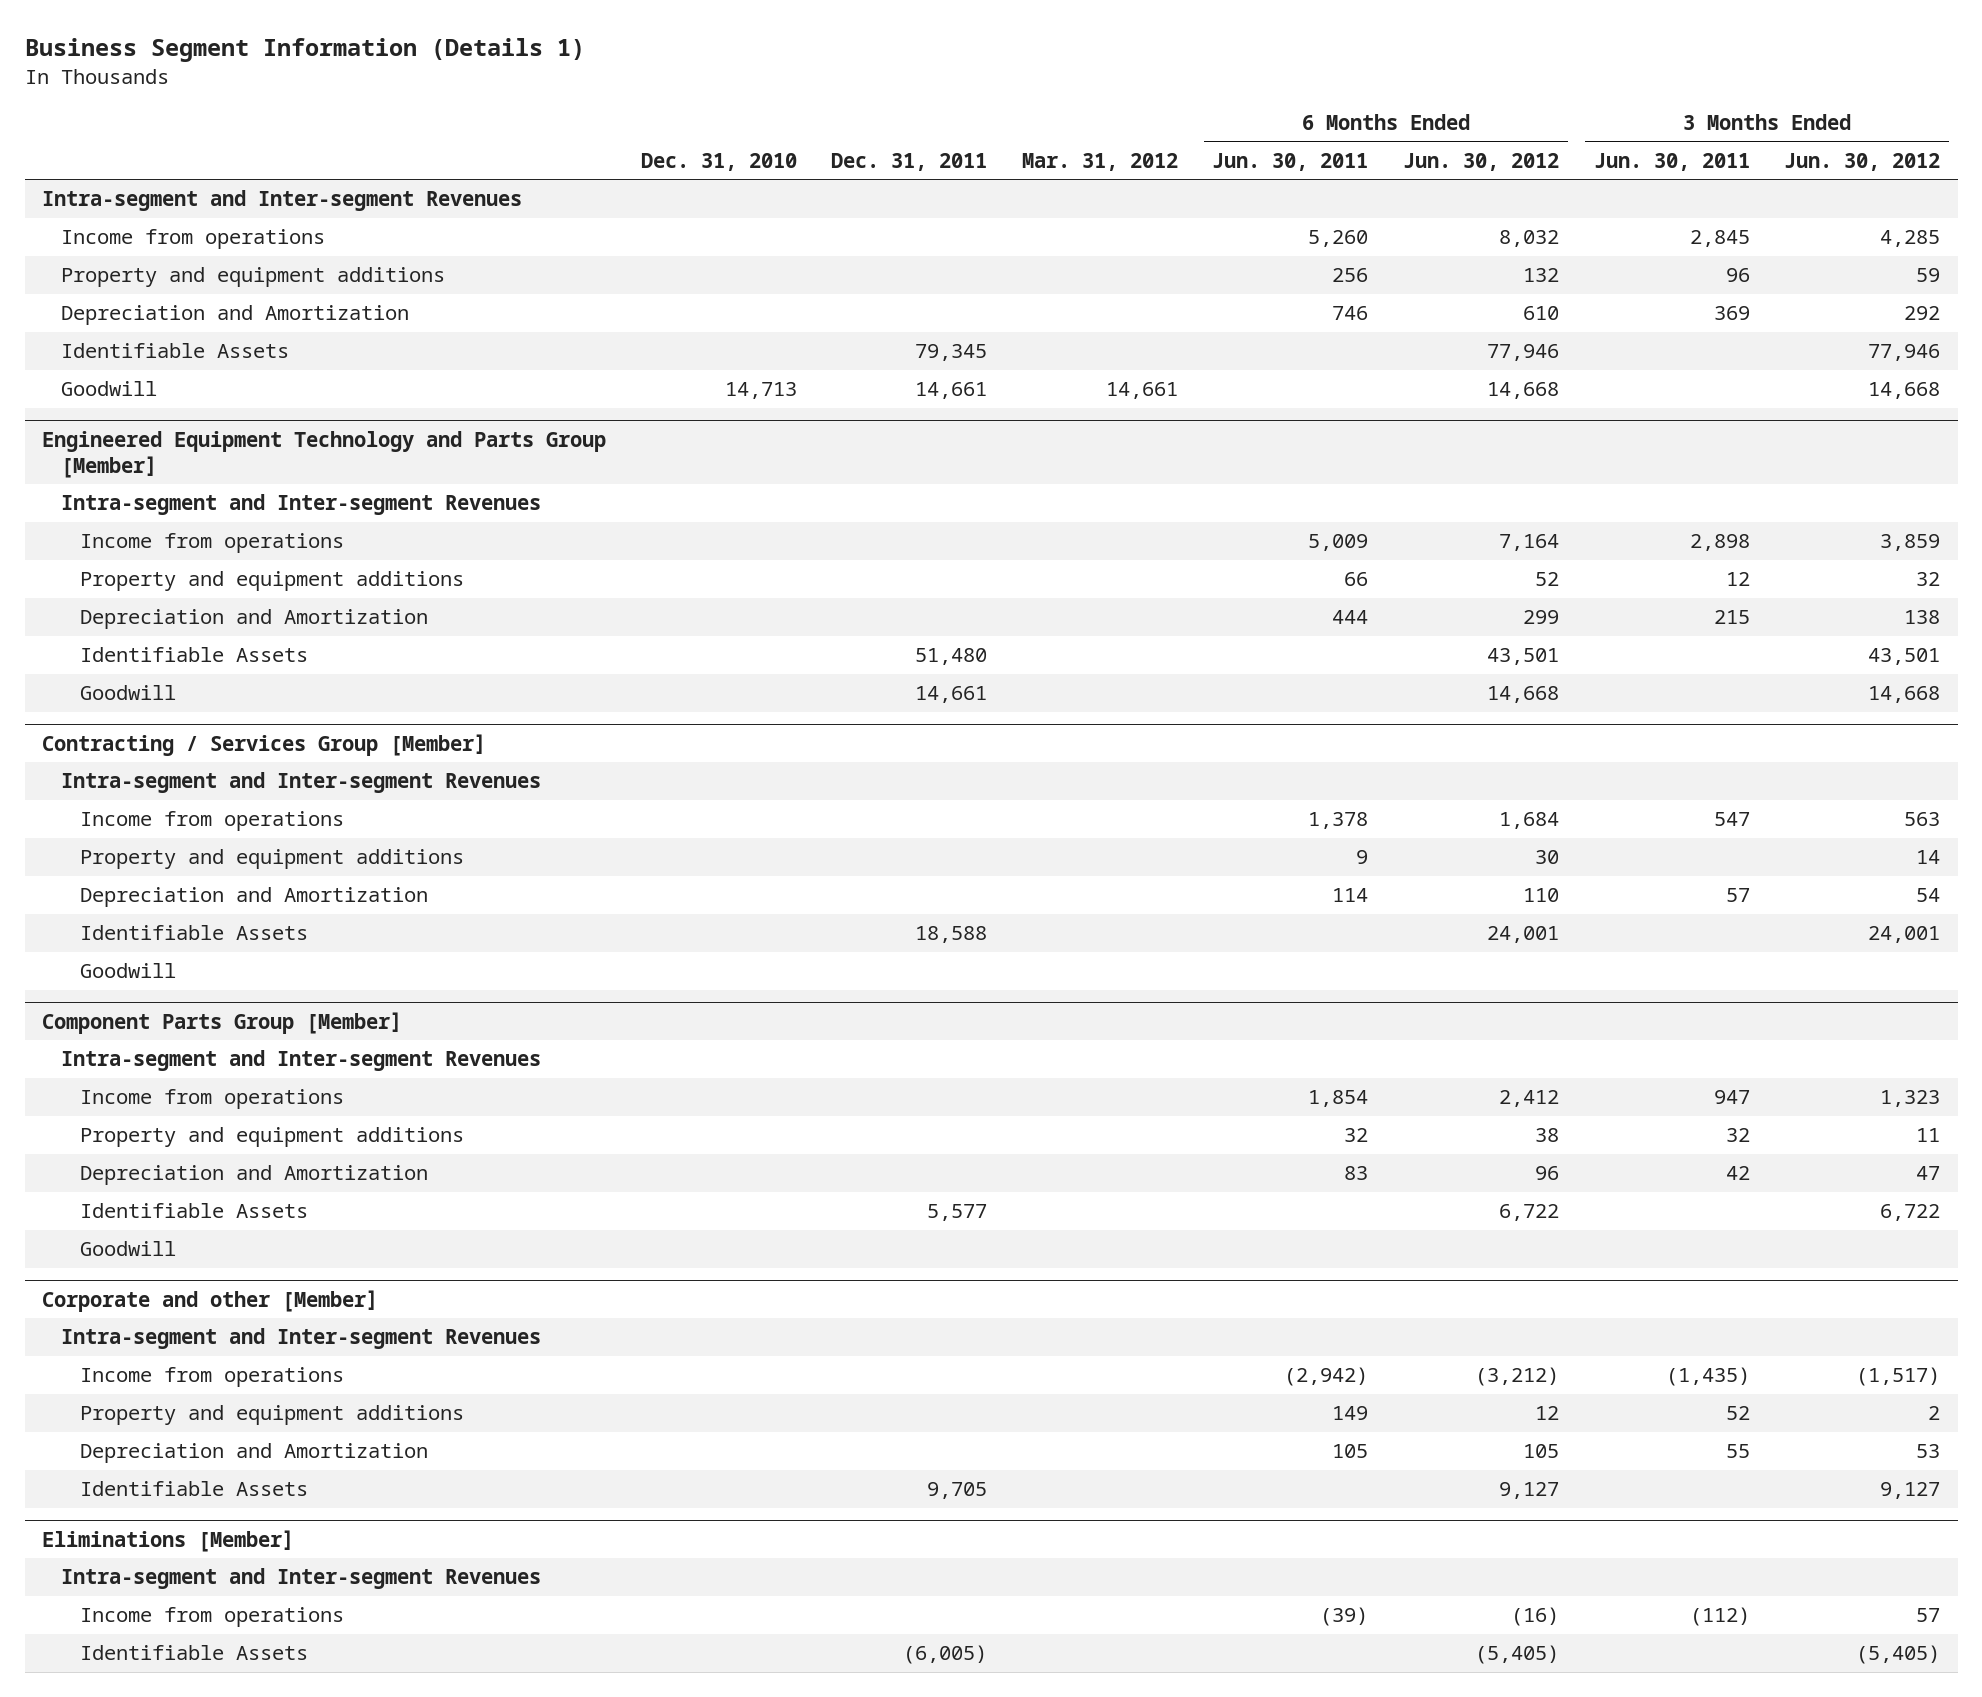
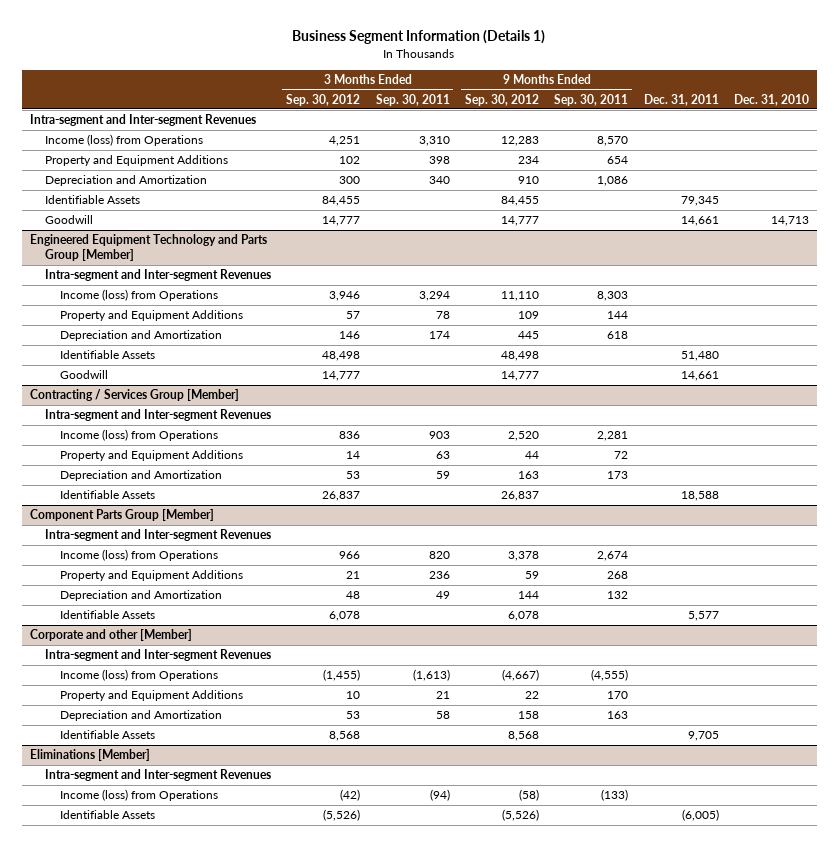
- | Dec. 31, 2010 | Dec. 31, 2011 | Mar. 31, 2012 | 6 Months Ended Jun. 30, 2011 | 6 Months Ended Jun. 30, 2012 | 3 Months Ended Jun. 30, 2011 | 3 Months Ended Jun. 30, 2012
+ | 3 Months Ended Sep. 30, 2012 | 3 Months Ended Sep. 30, 2011 | 9 Months Ended Sep. 30, 2012 | 9 Months Ended Sep. 30, 2011 | Dec. 31, 2011 | Dec. 31, 2010
- Income from operations | | | | 5,260 | 8,032 | 2,845 | 4,285
- Property and equipment additions | | | | 256 | 132 | 96 | 59
+ Income (loss) from Operations | 4,251 | 3,310 | 12,283 | 8,570 | |
+ Property and Equipment Additions | 102 | 398 | 234 | 654 | |
@ Engineered Equipment Technology and Parts Group [Member]
- Income from operations | | | | 5,009 | 7,164 | 2,898 | 3,859
- Property and equipment additions | | | | 66 | 52 | 12 | 32
+ Income (loss) from Operations | 3,946 | 3,294 | 11,110 | 8,303 | |
+ Property and Equipment Additions | 57 | 78 | 109 | 144 | |
@ Contracting / Services Group [Member]
- Income from operations | | | | 1,378 | 1,684 | 547 | 563
- Property and equipment additions | | | | 9 | 30 | | 14
+ Income (loss) from Operations | 836 | 903 | 2,520 | 2,281 | |
+ Property and Equipment Additions | 14 | 63 | 44 | 72 | |
- Goodwill
@ Component Parts Group [Member]
- Income from operations | | | | 1,854 | 2,412 | 947 | 1,323
- Property and equipment additions | | | | 32 | 38 | 32 | 11
+ Income (loss) from Operations | 966 | 820 | 3,378 | 2,674 | |
+ Property and Equipment Additions | 21 | 236 | 59 | 268 | |
- Goodwill
@ Corporate and other [Member]
- Income from operations | | | | (2,942) | (3,212) | (1,435) | (1,517)
- Property and equipment additions | | | | 149 | 12 | 52 | 2
+ Income (loss) from Operations | (1,455) | (1,613) | (4,667) | (4,555) | |
+ Property and Equipment Additions | 10 | 21 | 22 | 170 | |
@ Eliminations [Member]
- Income from operations | | | | (39) | (16) | (112) | 57
+ Income (loss) from Operations | (42) | (94) | (58) | (133) | |

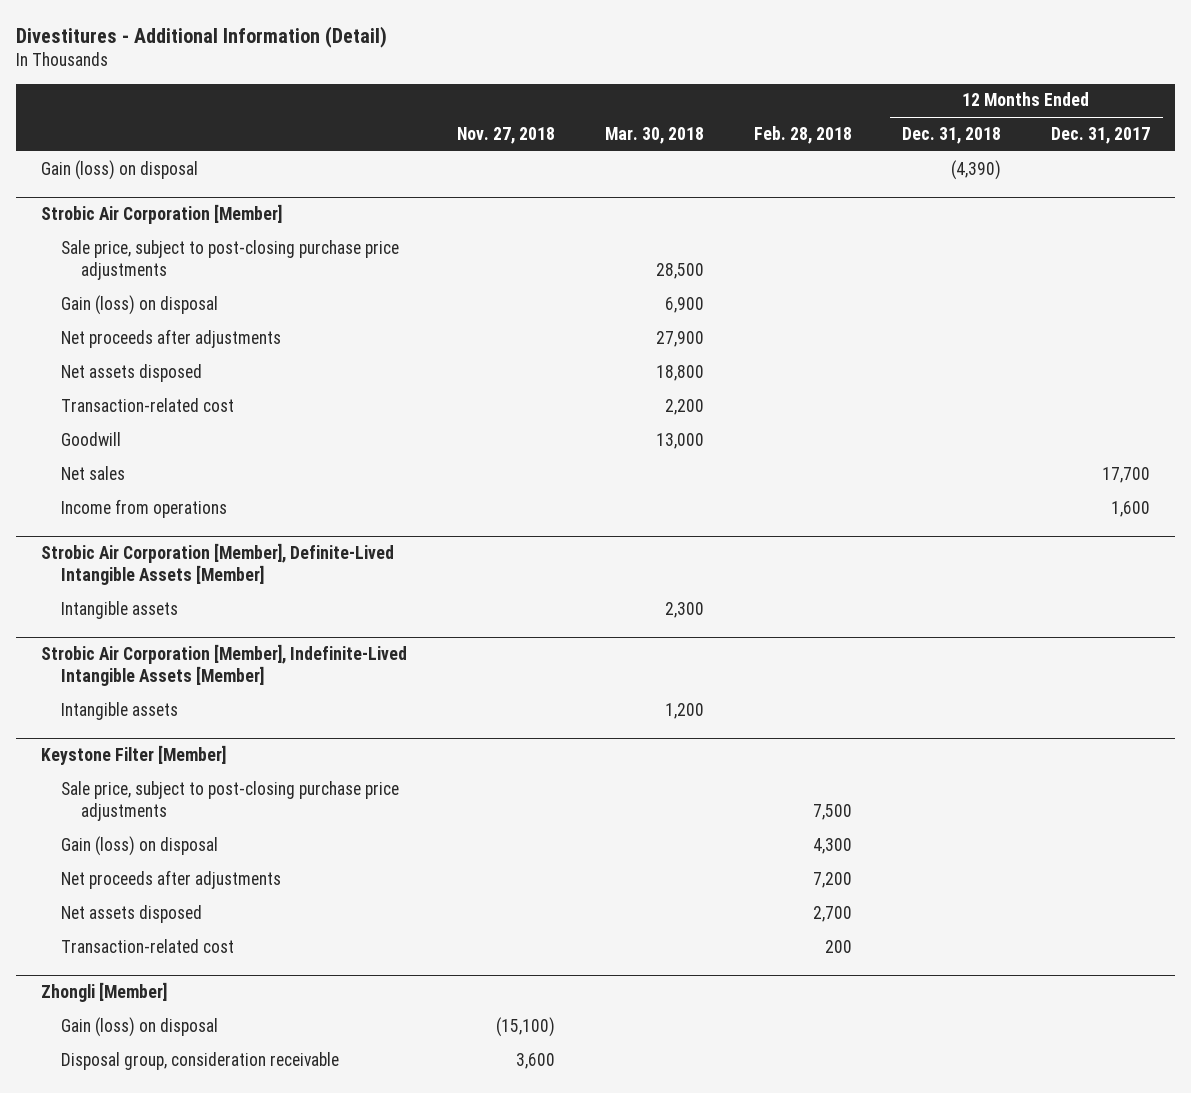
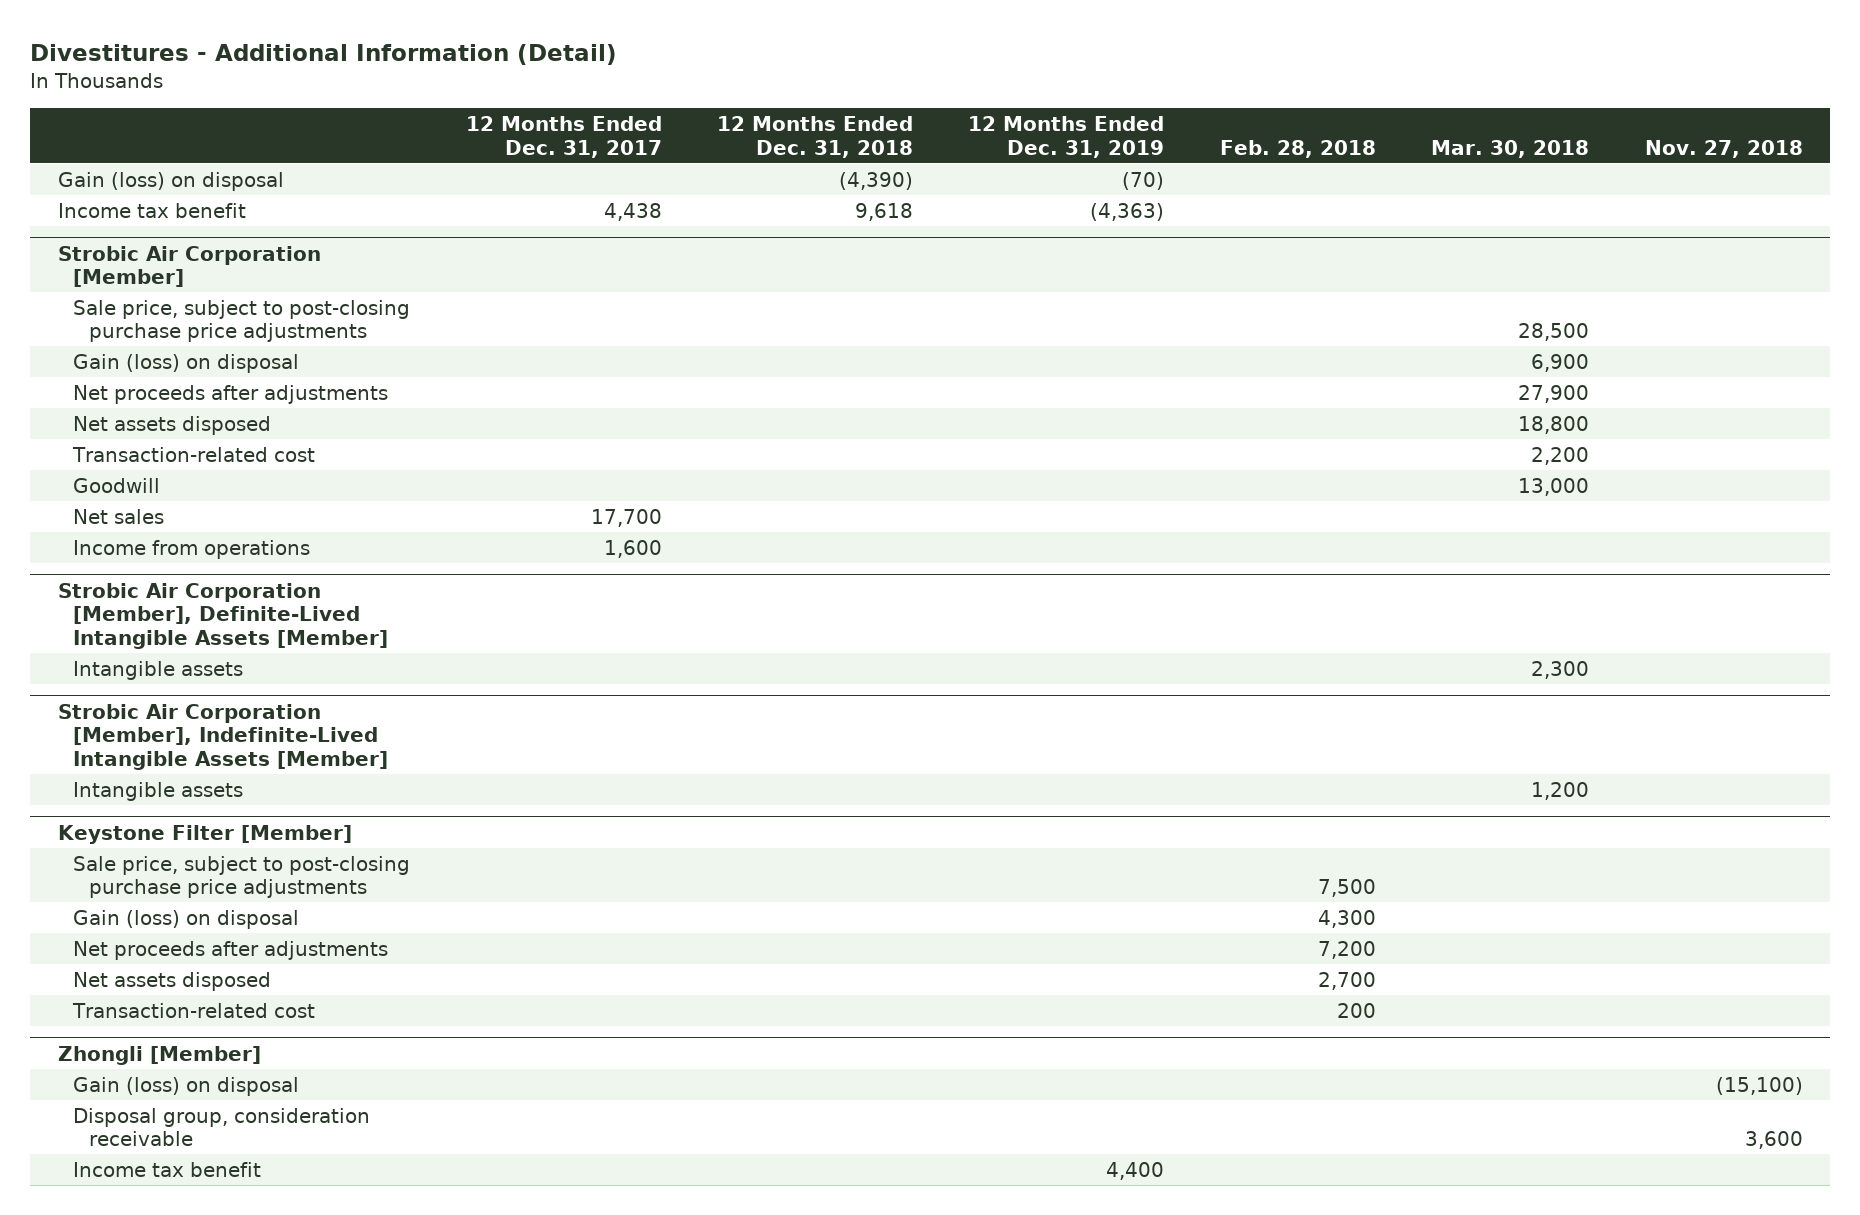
- | Nov. 27, 2018 | Mar. 30, 2018 | Feb. 28, 2018 | 12 Months Ended Dec. 31, 2018 | 12 Months Ended Dec. 31, 2017
+ | 12 Months Ended Dec. 31, 2017 | 12 Months Ended Dec. 31, 2018 | 12 Months Ended Dec. 31, 2019 | Feb. 28, 2018 | Mar. 30, 2018 | Nov. 27, 2018
+ Income tax benefit | 4,438 | 9,618 | (4,363) | | |
@ Zhongli [Member]
+ Income tax benefit | | | 4,400 | | |

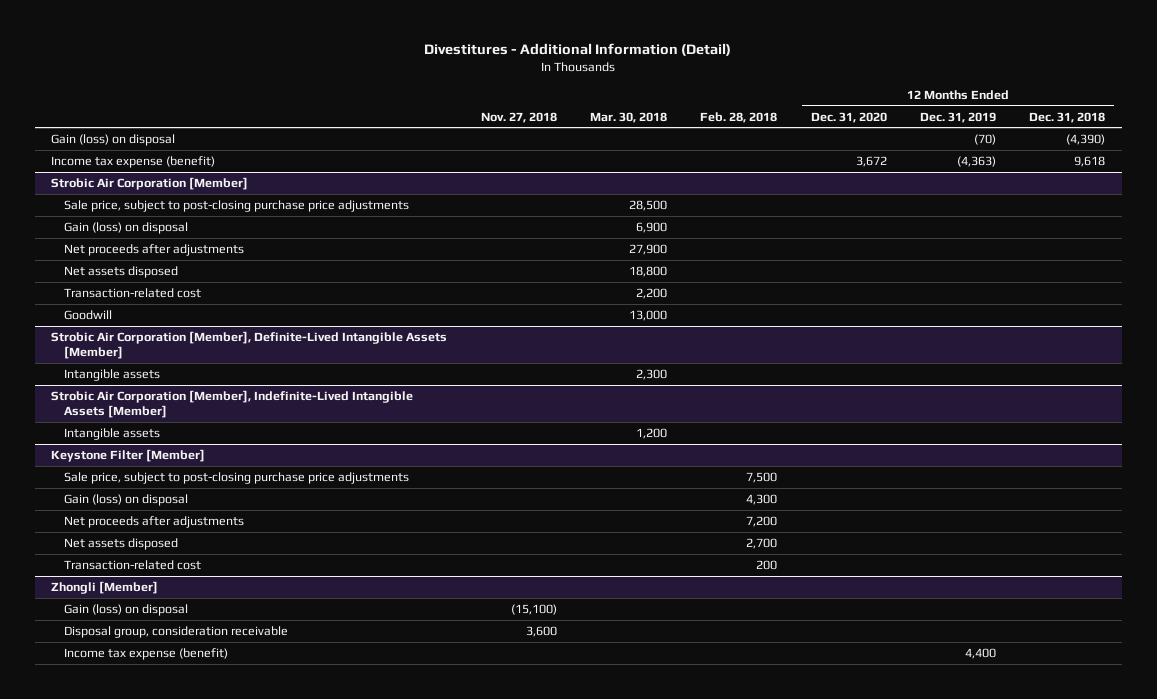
- | 12 Months Ended Dec. 31, 2017 | 12 Months Ended Dec. 31, 2018 | 12 Months Ended Dec. 31, 2019 | Feb. 28, 2018 | Mar. 30, 2018 | Nov. 27, 2018
+ | Nov. 27, 2018 | Mar. 30, 2018 | Feb. 28, 2018 | 12 Months Ended Dec. 31, 2020 | 12 Months Ended Dec. 31, 2019 | 12 Months Ended Dec. 31, 2018
- Income tax benefit | 4,438 | 9,618 | (4,363) | | |
+ Income tax expense (benefit) | | | | 3,672 | (4,363) | 9,618
@ Strobic Air Corporation [Member]
- Net sales | 17,700 | | | | |
- Income from operations | 1,600 | | | | |
@ Zhongli [Member]
- Income tax benefit | | | 4,400 | | |
+ Income tax expense (benefit) | | | | | 4,400 |

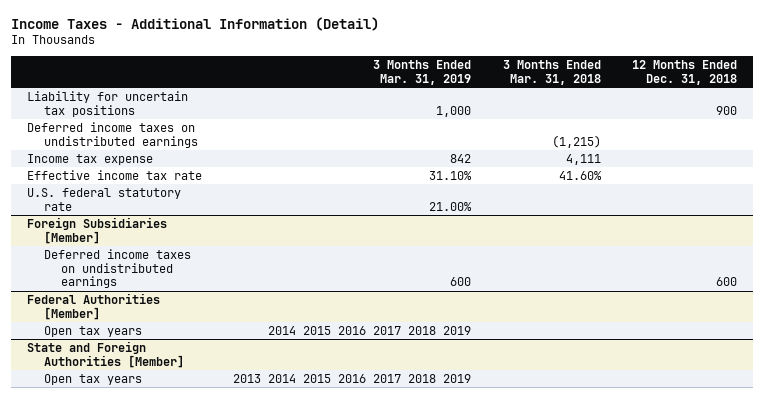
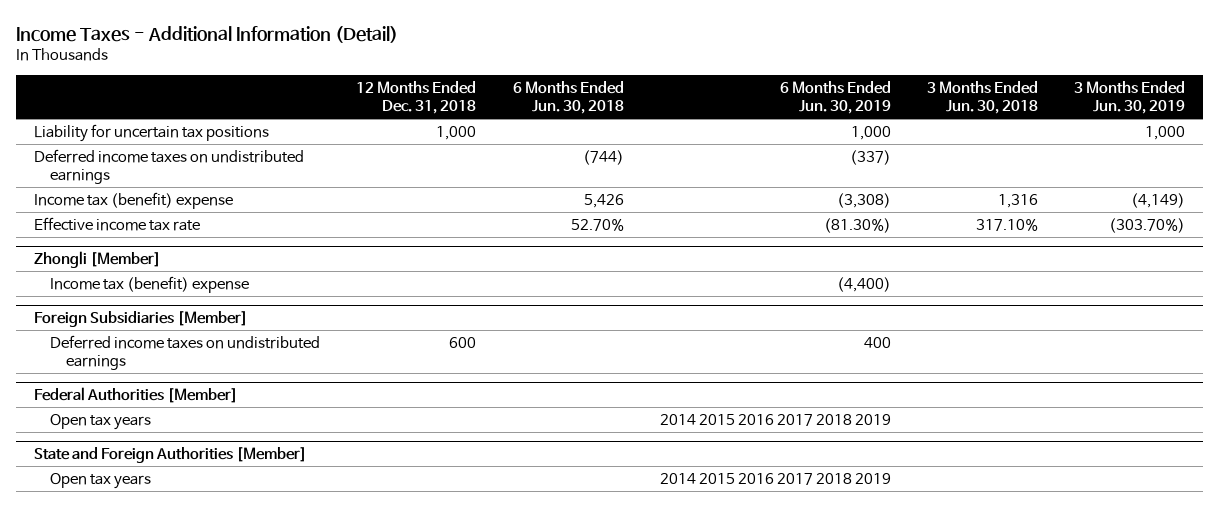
- | 3 Months Ended Mar. 31, 2019 | 3 Months Ended Mar. 31, 2018 | 12 Months Ended Dec. 31, 2018
+ | 12 Months Ended Dec. 31, 2018 | 6 Months Ended Jun. 30, 2018 | 6 Months Ended Jun. 30, 2019 | 3 Months Ended Jun. 30, 2018 | 3 Months Ended Jun. 30, 2019
- Liability for uncertain tax positions | 1,000 | | 900
+ Liability for uncertain tax positions | 1,000 | | 1,000 | | 1,000
- Income tax expense | 842 | 4,111 |
+ Income tax (benefit) expense | | 5,426 | (3,308) | 1,316 | (4,149)
- U.S. federal statutory rate | 21.00% | |
+ Zhongli [Member]
+ Income tax (benefit) expense | | | (4,400) | |

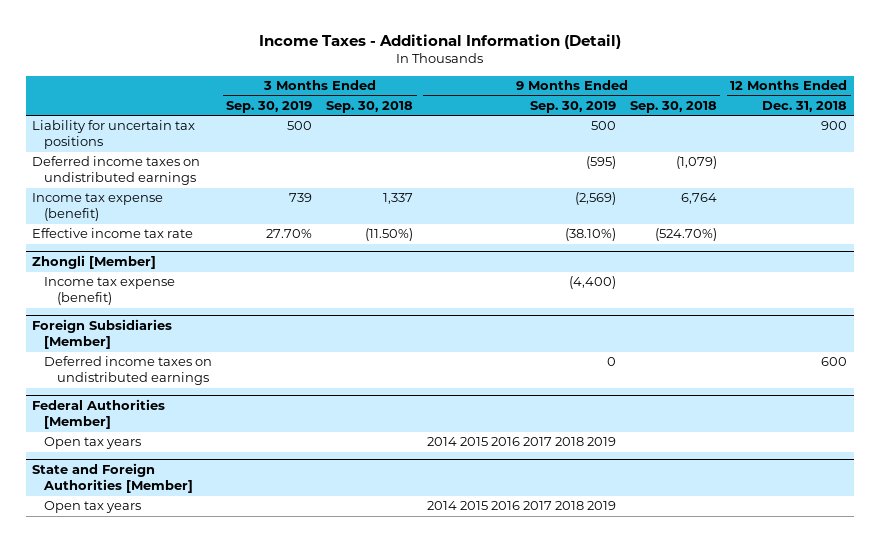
- | 12 Months Ended Dec. 31, 2018 | 6 Months Ended Jun. 30, 2018 | 6 Months Ended Jun. 30, 2019 | 3 Months Ended Jun. 30, 2018 | 3 Months Ended Jun. 30, 2019
+ | 3 Months Ended Sep. 30, 2019 | 3 Months Ended Sep. 30, 2018 | 9 Months Ended Sep. 30, 2019 | 9 Months Ended Sep. 30, 2018 | 12 Months Ended Dec. 31, 2018
- Liability for uncertain tax positions | 1,000 | | 1,000 | | 1,000
+ Liability for uncertain tax positions | 500 | | 500 | | 900
- Income tax (benefit) expense | | 5,426 | (3,308) | 1,316 | (4,149)
+ Income tax expense (benefit) | 739 | 1,337 | (2,569) | 6,764 |
@ Zhongli [Member]
- Income tax (benefit) expense | | | (4,400) | |
+ Income tax expense (benefit) | | | (4,400) | |

